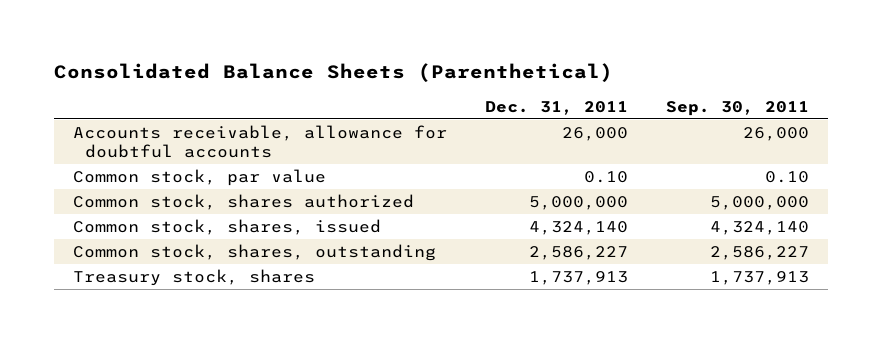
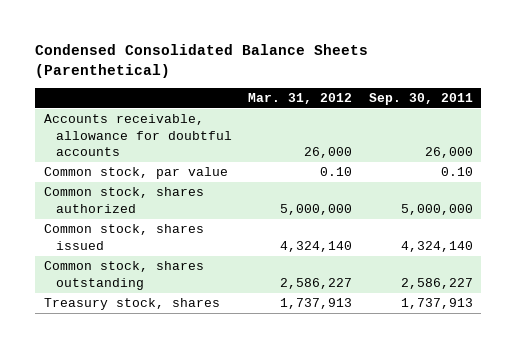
- Consolidated Balance Sheets (Parenthetical)
+ Condensed Consolidated Balance Sheets (Parenthetical)
- | Dec. 31, 2011 | Sep. 30, 2011
+ | Mar. 31, 2012 | Sep. 30, 2011
- Common stock, shares, issued | 4,324,140 | 4,324,140
- Common stock, shares, outstanding | 2,586,227 | 2,586,227
+ Common stock, shares issued | 4,324,140 | 4,324,140
+ Common stock, shares outstanding | 2,586,227 | 2,586,227

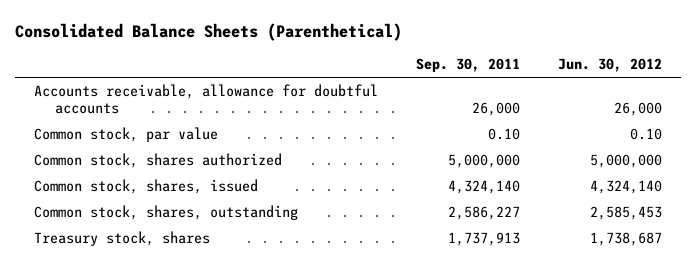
- Condensed Consolidated Balance Sheets (Parenthetical)
+ Consolidated Balance Sheets (Parenthetical)
- | Mar. 31, 2012 | Sep. 30, 2011
+ | Sep. 30, 2011 | Jun. 30, 2012
- Common stock, shares issued | 4,324,140 | 4,324,140
- Common stock, shares outstanding | 2,586,227 | 2,586,227
+ Common stock, shares, issued | 4,324,140 | 4,324,140
+ Common stock, shares, outstanding | 2,586,227 | 2,585,453

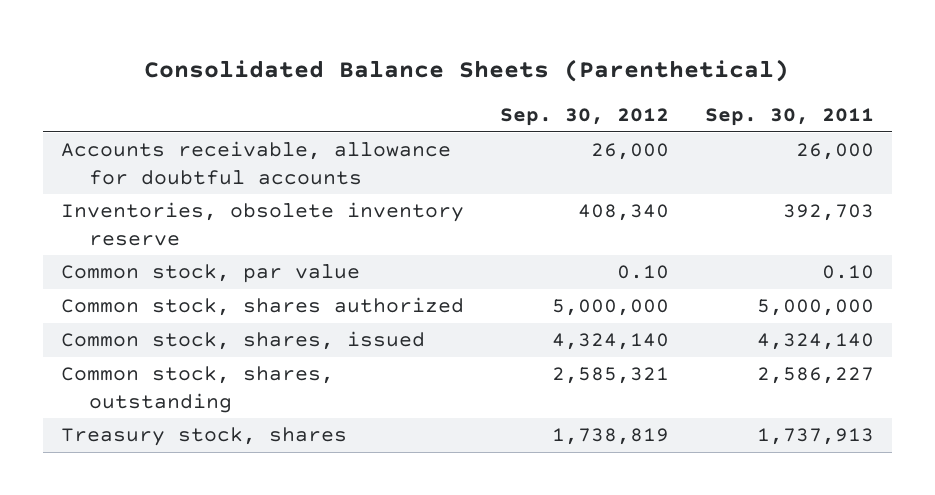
- | Sep. 30, 2011 | Jun. 30, 2012
+ | Sep. 30, 2012 | Sep. 30, 2011
+ Inventories, obsolete inventory reserve | 408,340 | 392,703

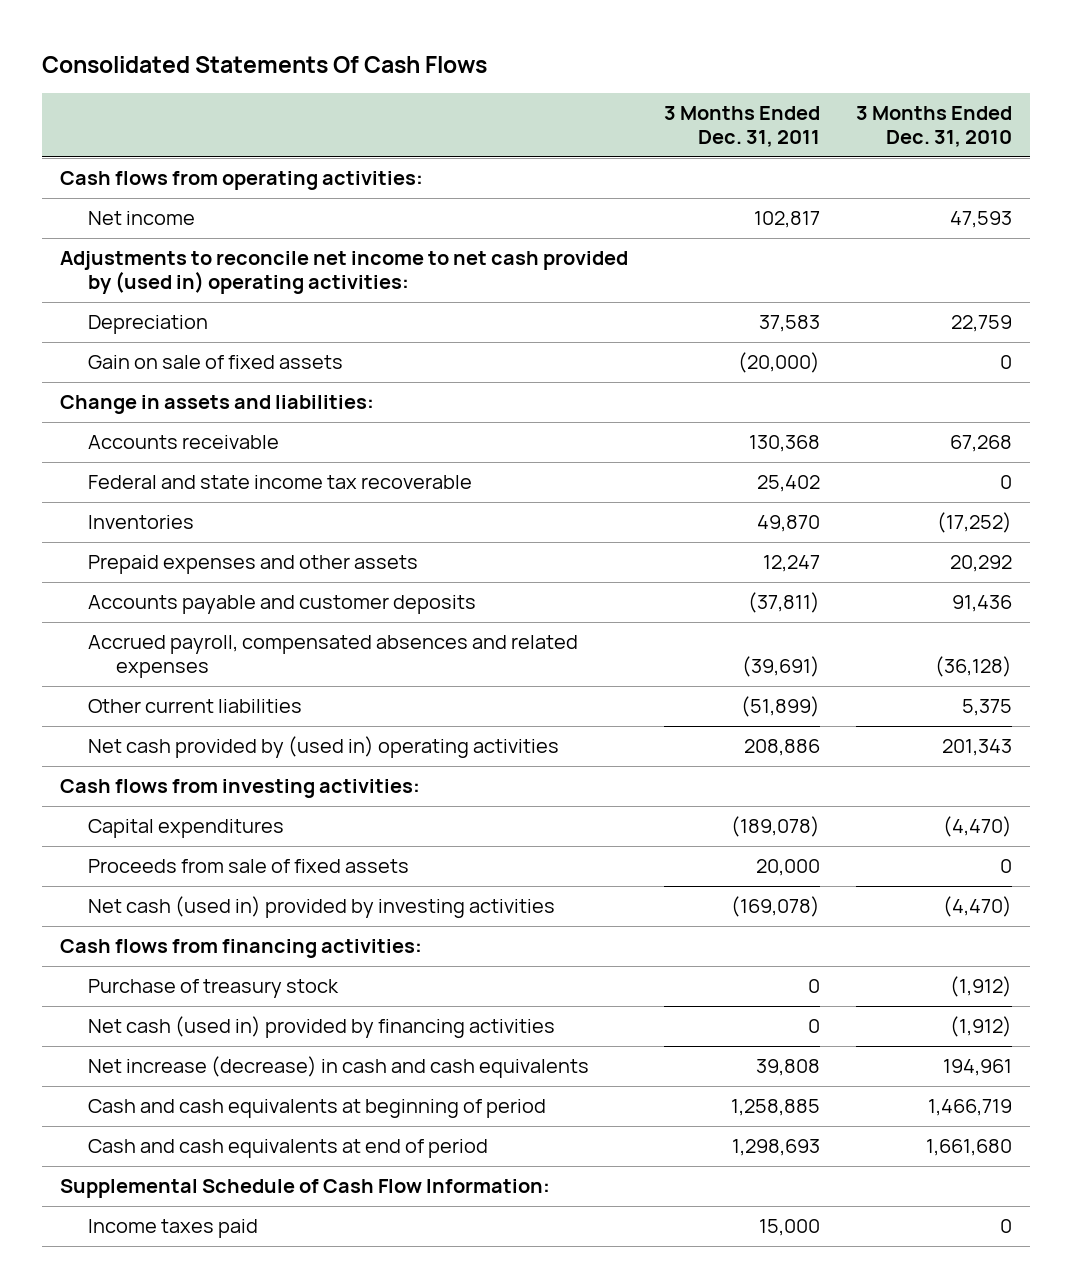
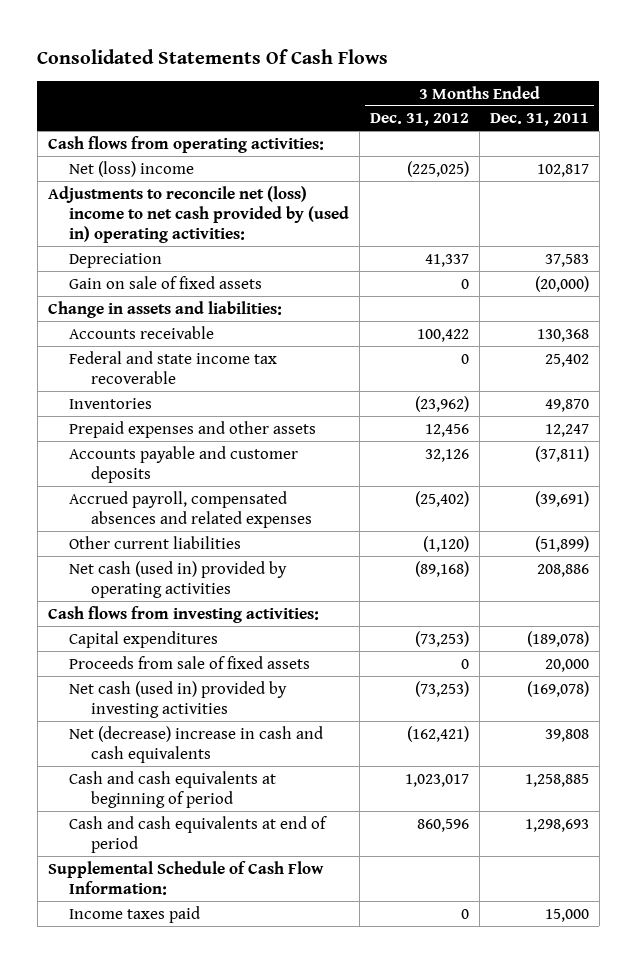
- | 3 Months Ended Dec. 31, 2011 | 3 Months Ended Dec. 31, 2010
+ | 3 Months Ended Dec. 31, 2012 | 3 Months Ended Dec. 31, 2011
- Net income | 102,817 | 47,593
- Adjustments to reconcile net income to net cash provided by (used in) operating activities:
+ Net (loss) income | (225,025) | 102,817
+ Adjustments to reconcile net (loss) income to net cash provided by (used in) operating activities:
- Net cash provided by (used in) operating activities | 208,886 | 201,343
+ Net cash (used in) provided by operating activities | (89,168) | 208,886
- Cash flows from financing activities:
- Purchase of treasury stock | 0 | (1,912)
- Net cash (used in) provided by financing activities | 0 | (1,912)
- Net increase (decrease) in cash and cash equivalents | 39,808 | 194,961
+ Net (decrease) increase in cash and cash equivalents | (162,421) | 39,808

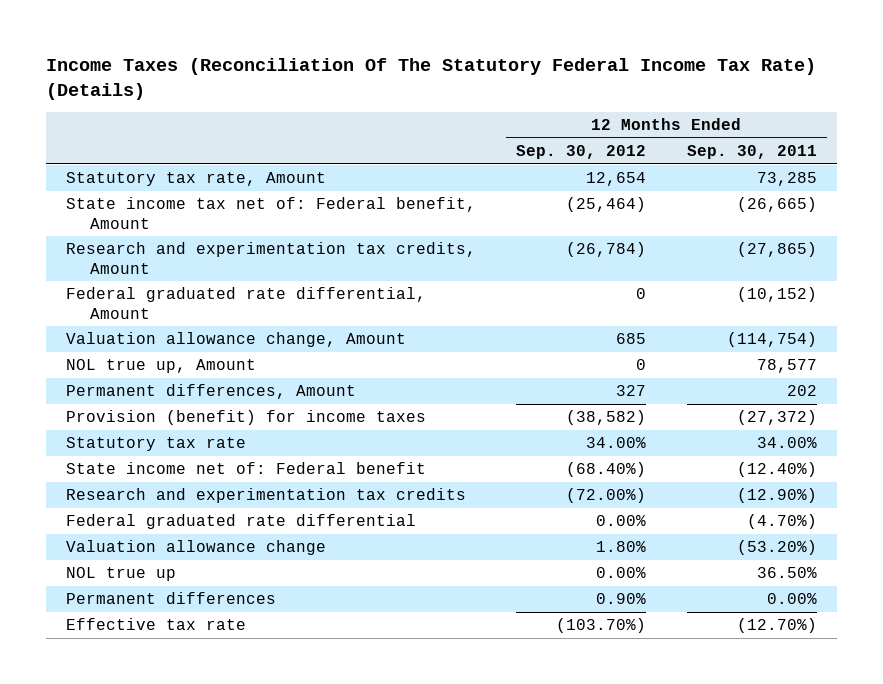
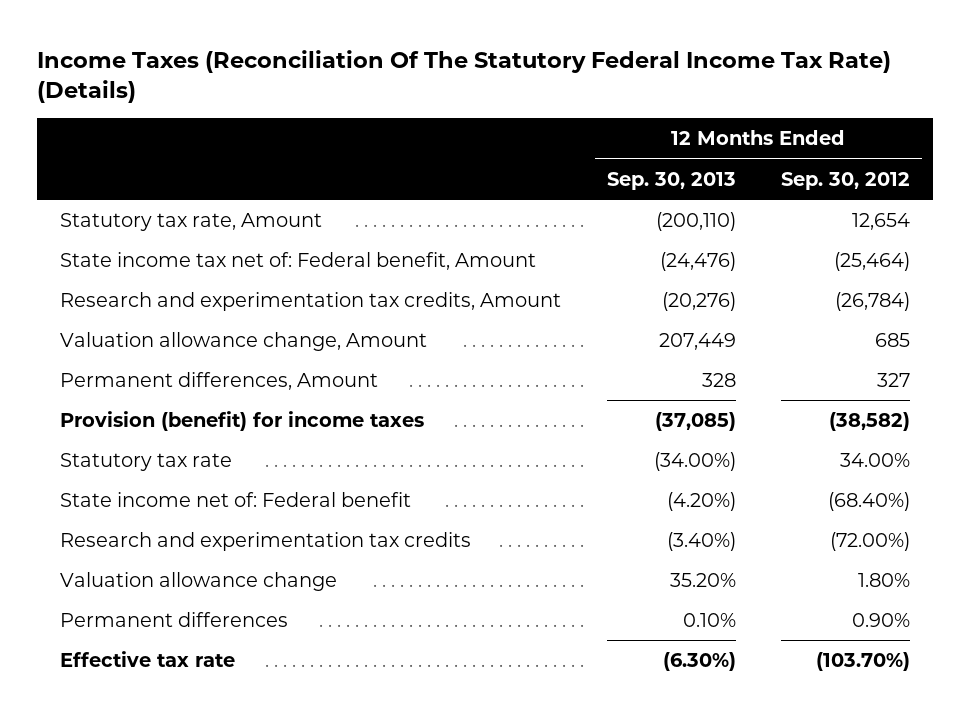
- | 12 Months Ended Sep. 30, 2012 | 12 Months Ended Sep. 30, 2011
+ | 12 Months Ended Sep. 30, 2013 | 12 Months Ended Sep. 30, 2012
- Federal graduated rate differential, Amount | 0 | (10,152)
- NOL true up, Amount | 0 | 78,577
- Federal graduated rate differential | 0.00% | (4.70%)
- NOL true up | 0.00% | 36.50%

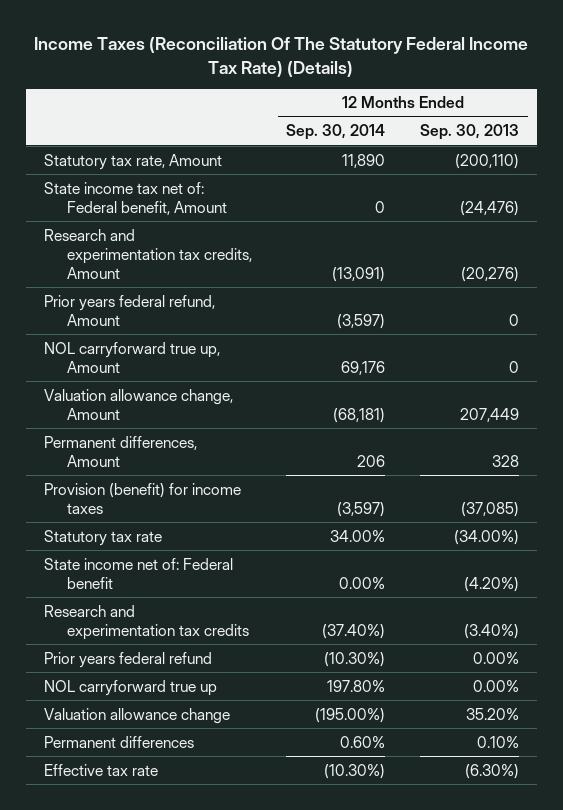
- | 12 Months Ended Sep. 30, 2013 | 12 Months Ended Sep. 30, 2012
+ | 12 Months Ended Sep. 30, 2014 | 12 Months Ended Sep. 30, 2013
+ Prior years federal refund, Amount | (3,597) | 0
+ NOL carryforward true up, Amount | 69,176 | 0
+ Prior years federal refund | (10.30%) | 0.00%
+ NOL carryforward true up | 197.80% | 0.00%

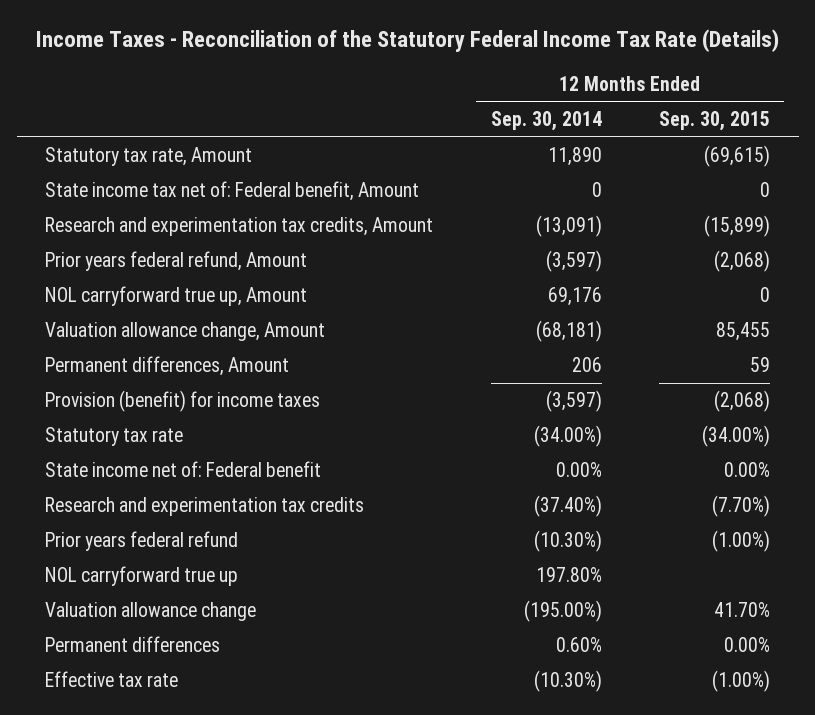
- Income Taxes (Reconciliation Of The Statutory Federal Income Tax Rate) (Details)
+ Income Taxes - Reconciliation of the Statutory Federal Income Tax Rate (Details)
- | 12 Months Ended Sep. 30, 2014 | 12 Months Ended Sep. 30, 2013
+ | 12 Months Ended Sep. 30, 2014 | 12 Months Ended Sep. 30, 2015
- Statutory tax rate | 34.00% | (34.00%)
+ Statutory tax rate | (34.00%) | (34.00%)

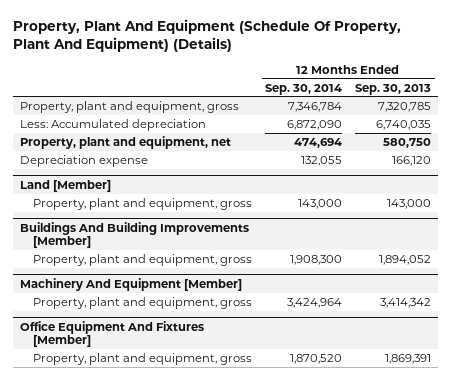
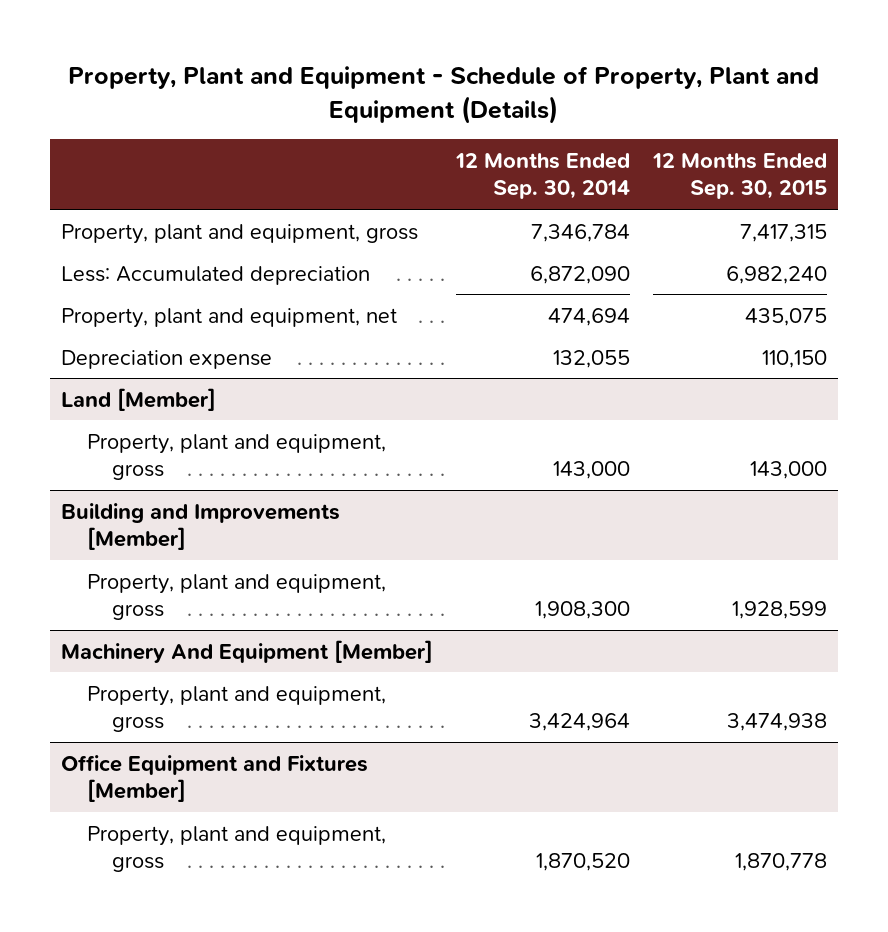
- Property, Plant And Equipment (Schedule Of Property, Plant And Equipment) (Details)
+ Property, Plant and Equipment - Schedule of Property, Plant and Equipment (Details)
- | 12 Months Ended Sep. 30, 2014 | 12 Months Ended Sep. 30, 2013
+ | 12 Months Ended Sep. 30, 2014 | 12 Months Ended Sep. 30, 2015
- Buildings And Building Improvements [Member]
+ Building and Improvements [Member]
- Office Equipment And Fixtures [Member]
+ Office Equipment and Fixtures [Member]

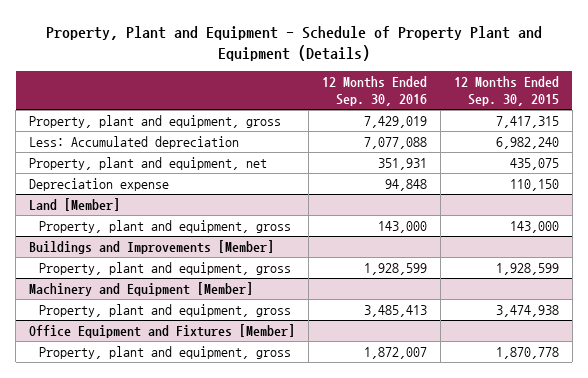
- Property, Plant and Equipment - Schedule of Property, Plant and Equipment (Details)
+ Property, Plant and Equipment - Schedule of Property Plant and Equipment (Details)
- | 12 Months Ended Sep. 30, 2014 | 12 Months Ended Sep. 30, 2015
+ | 12 Months Ended Sep. 30, 2016 | 12 Months Ended Sep. 30, 2015
- Building and Improvements [Member]
+ Buildings and Improvements [Member]
- Machinery And Equipment [Member]
+ Machinery and Equipment [Member]

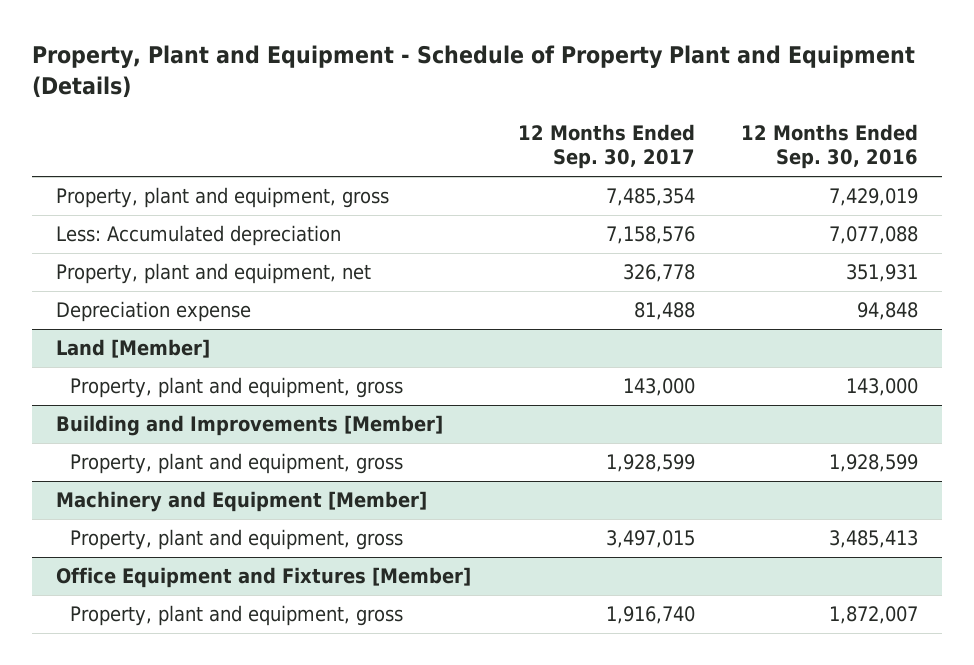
- | 12 Months Ended Sep. 30, 2016 | 12 Months Ended Sep. 30, 2015
+ | 12 Months Ended Sep. 30, 2017 | 12 Months Ended Sep. 30, 2016
- Buildings and Improvements [Member]
+ Building and Improvements [Member]

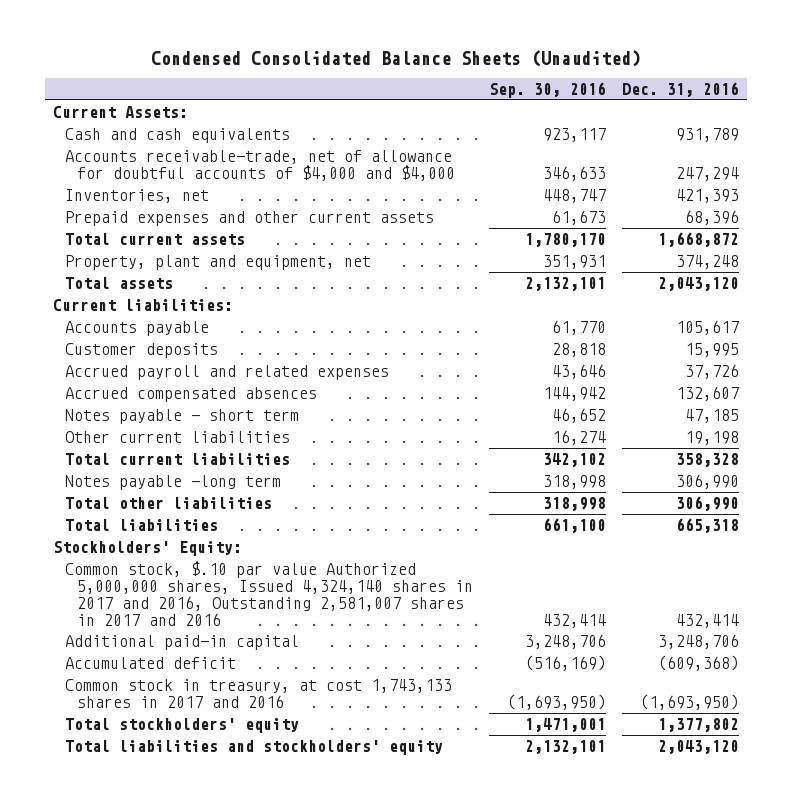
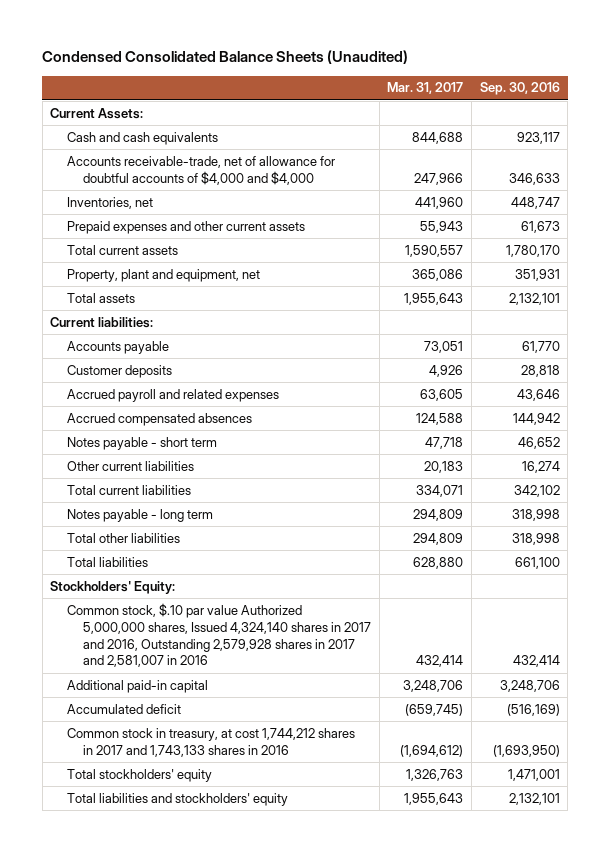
- | Sep. 30, 2016 | Dec. 31, 2016
+ | Mar. 31, 2017 | Sep. 30, 2016
- Notes payable -long term | 318,998 | 306,990
+ Notes payable - long term | 294,809 | 318,998
- Common stock, $.10 par value Authorized 5,000,000 shares, Issued 4,324,140 shares in 2017 and 2016, Outstanding 2,581,007 shares in 2017 and 2016 | 432,414 | 432,414
+ Common stock, $.10 par value Authorized 5,000,000 shares, Issued 4,324,140 shares in 2017 and 2016, Outstanding 2,579,928 shares in 2017 and 2,581,007 in 2016 | 432,414 | 432,414
- Common stock in treasury, at cost 1,743,133 shares in 2017 and 2016 | (1,693,950) | (1,693,950)
+ Common stock in treasury, at cost 1,744,212 shares in 2017 and 1,743,133 shares in 2016 | (1,694,612) | (1,693,950)

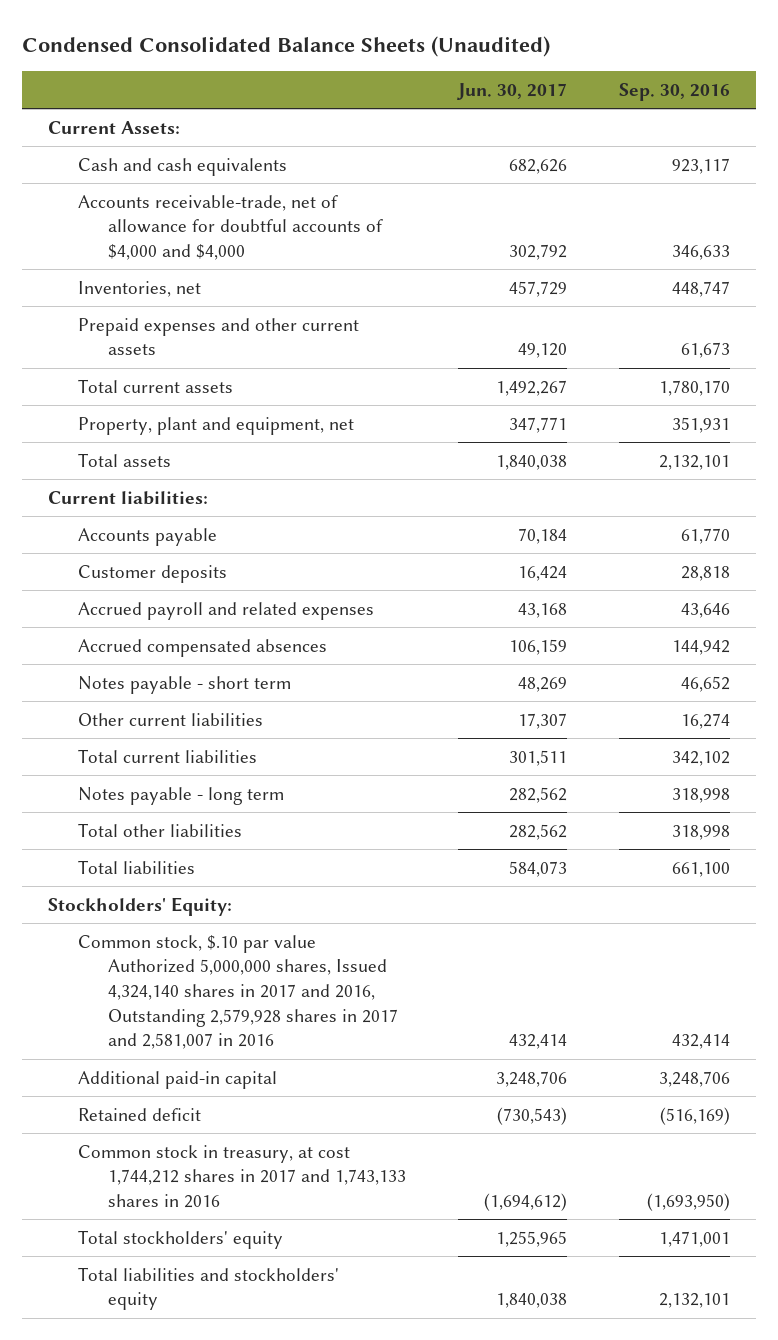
- | Mar. 31, 2017 | Sep. 30, 2016
+ | Jun. 30, 2017 | Sep. 30, 2016
- Accumulated deficit | (659,745) | (516,169)
+ Retained deficit | (730,543) | (516,169)

